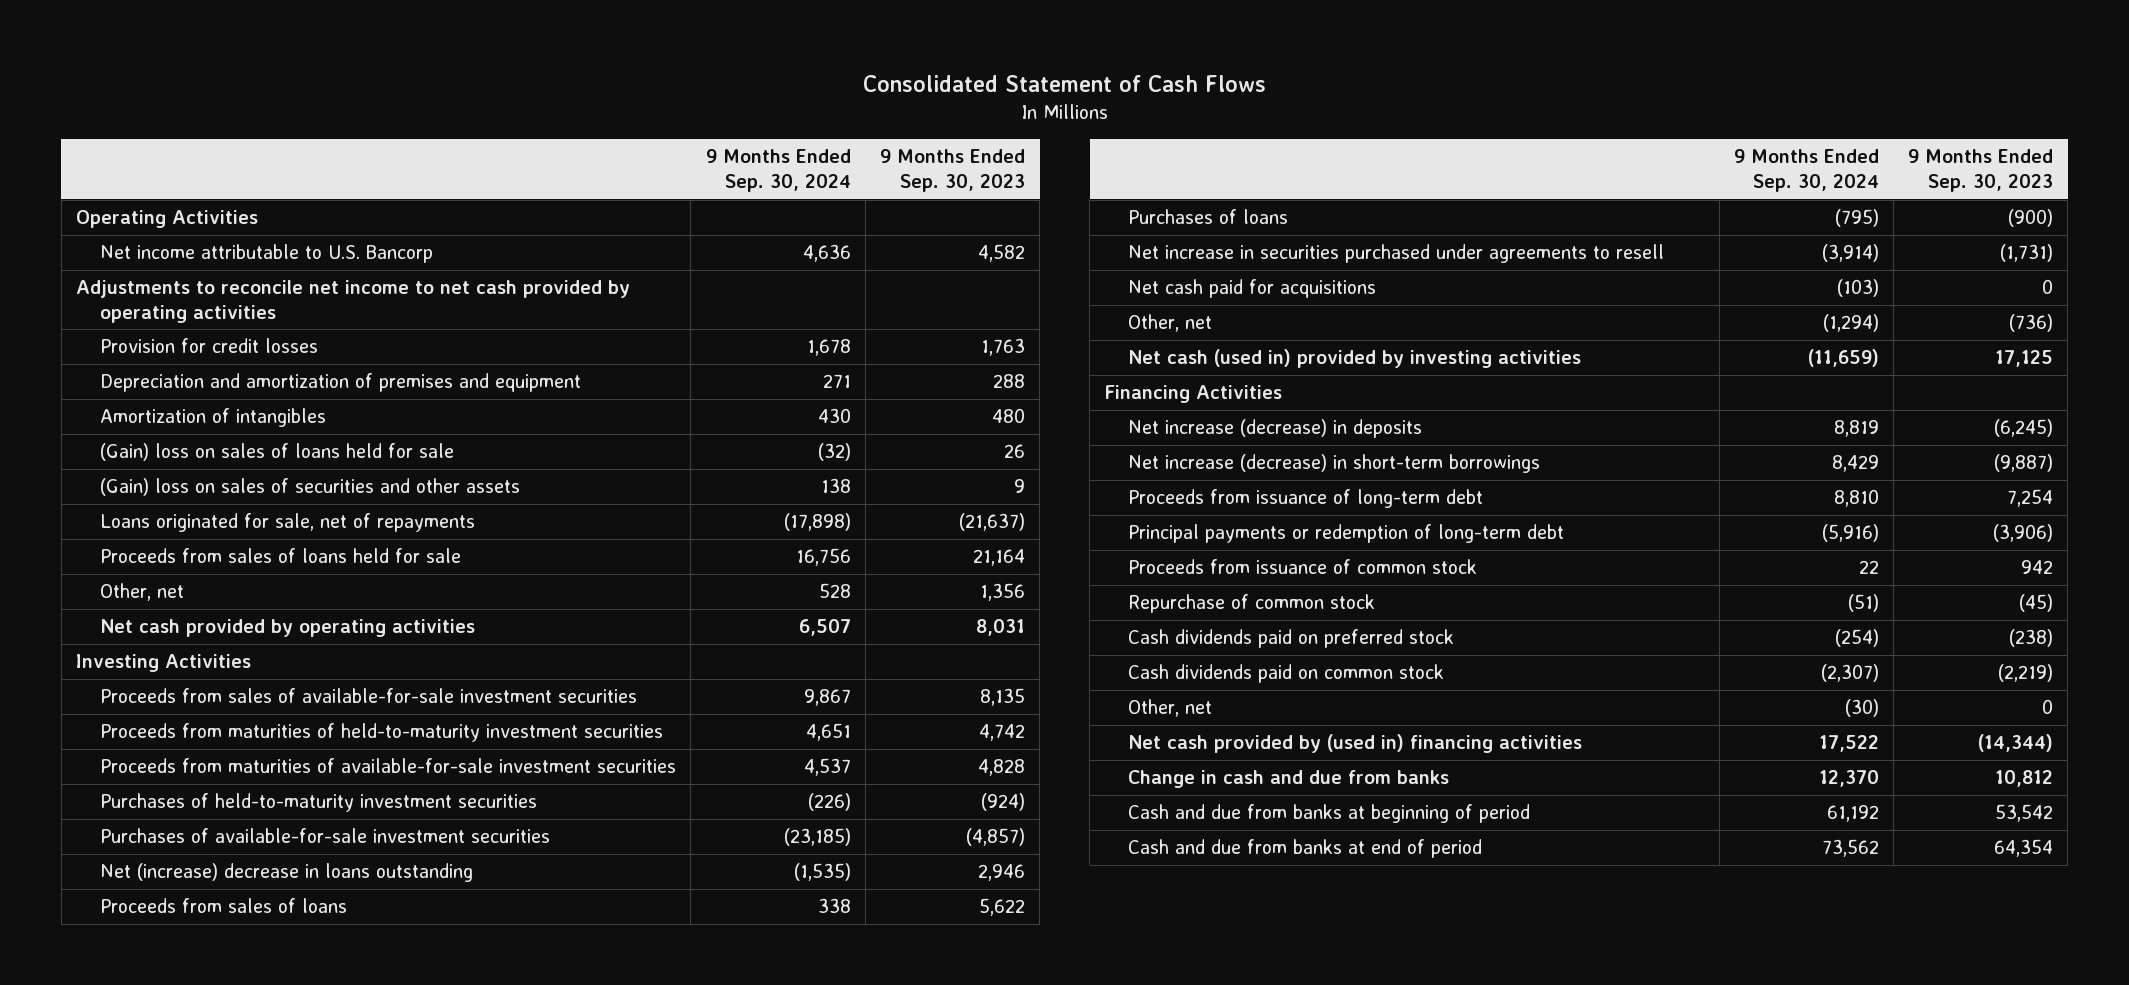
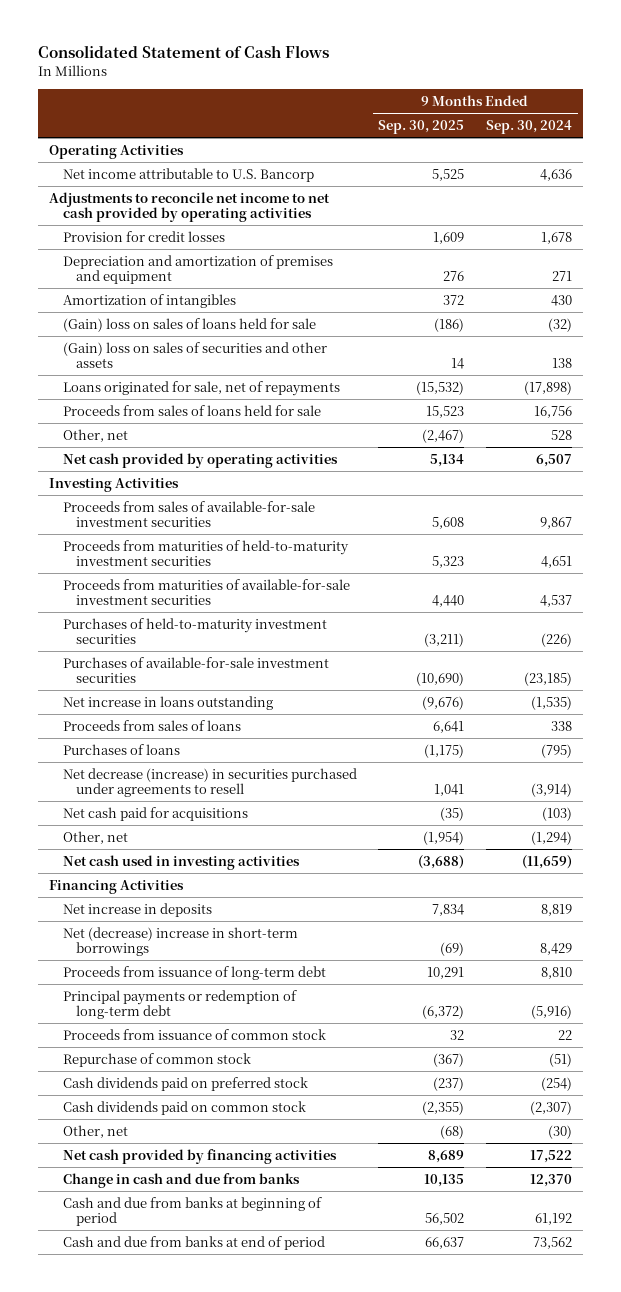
- | 9 Months Ended Sep. 30, 2024 | 9 Months Ended Sep. 30, 2023
+ | 9 Months Ended Sep. 30, 2025 | 9 Months Ended Sep. 30, 2024
- Net (increase) decrease in loans outstanding | (1,535) | 2,946
+ Net increase in loans outstanding | (9,676) | (1,535)
- Net increase in securities purchased under agreements to resell | (3,914) | (1,731)
+ Net decrease (increase) in securities purchased under agreements to resell | 1,041 | (3,914)
- Net cash (used in) provided by investing activities | (11,659) | 17,125
+ Net cash used in investing activities | (3,688) | (11,659)
- Net increase (decrease) in deposits | 8,819 | (6,245)
- Net increase (decrease) in short-term borrowings | 8,429 | (9,887)
+ Net increase in deposits | 7,834 | 8,819
+ Net (decrease) increase in short-term borrowings | (69) | 8,429
- Net cash provided by (used in) financing activities | 17,522 | (14,344)
+ Net cash provided by financing activities | 8,689 | 17,522

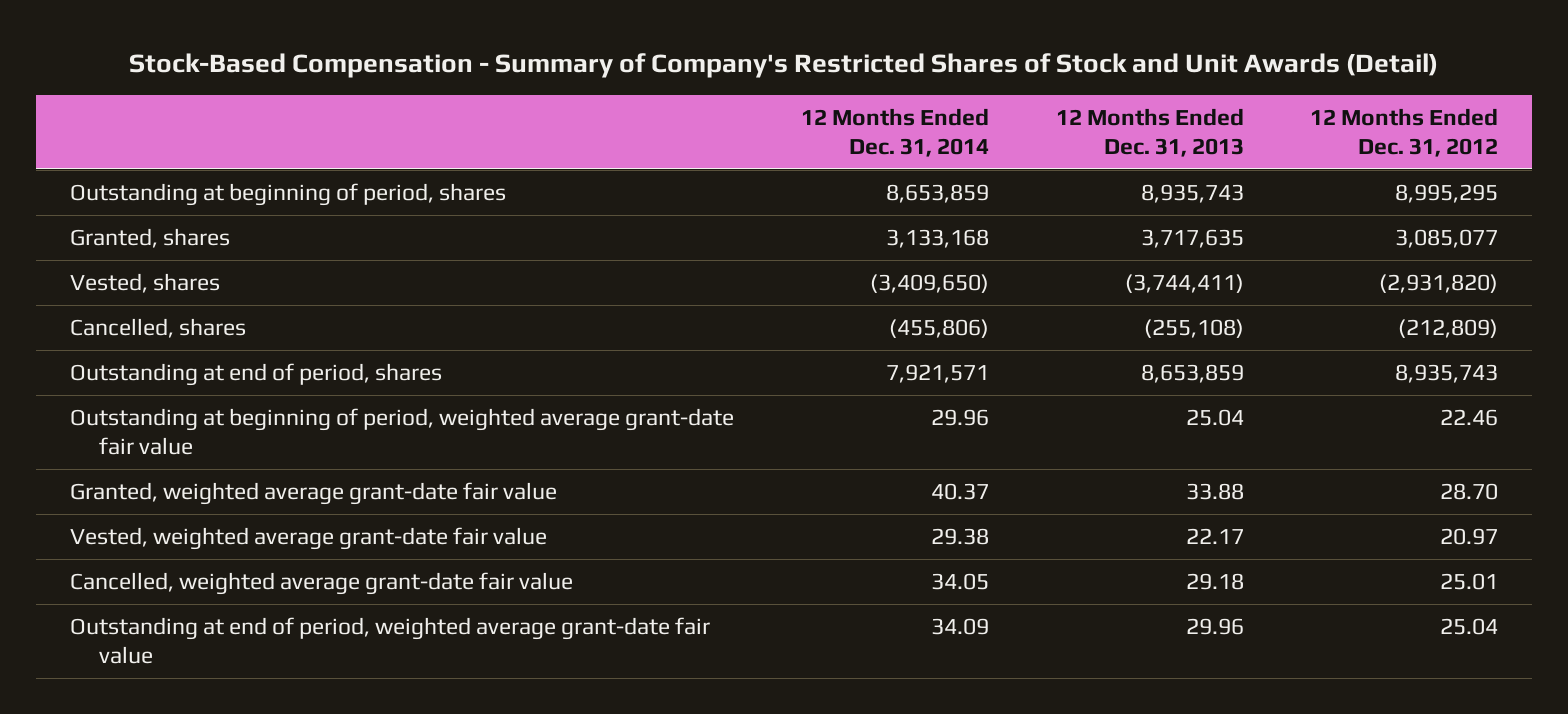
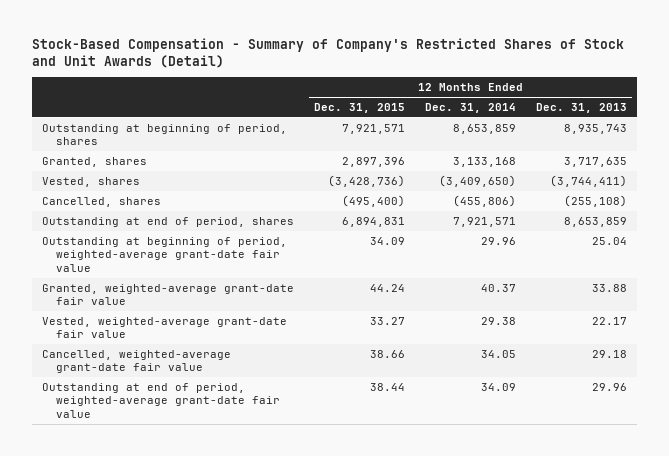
- | 12 Months Ended Dec. 31, 2014 | 12 Months Ended Dec. 31, 2013 | 12 Months Ended Dec. 31, 2012
+ | 12 Months Ended Dec. 31, 2015 | 12 Months Ended Dec. 31, 2014 | 12 Months Ended Dec. 31, 2013
- Outstanding at beginning of period, weighted average grant-date fair value | 29.96 | 25.04 | 22.46
- Granted, weighted average grant-date fair value | 40.37 | 33.88 | 28.70
- Vested, weighted average grant-date fair value | 29.38 | 22.17 | 20.97
- Cancelled, weighted average grant-date fair value | 34.05 | 29.18 | 25.01
- Outstanding at end of period, weighted average grant-date fair value | 34.09 | 29.96 | 25.04
+ Outstanding at beginning of period, weighted-average grant-date fair value | 34.09 | 29.96 | 25.04
+ Granted, weighted-average grant-date fair value | 44.24 | 40.37 | 33.88
+ Vested, weighted-average grant-date fair value | 33.27 | 29.38 | 22.17
+ Cancelled, weighted-average grant-date fair value | 38.66 | 34.05 | 29.18
+ Outstanding at end of period, weighted-average grant-date fair value | 38.44 | 34.09 | 29.96

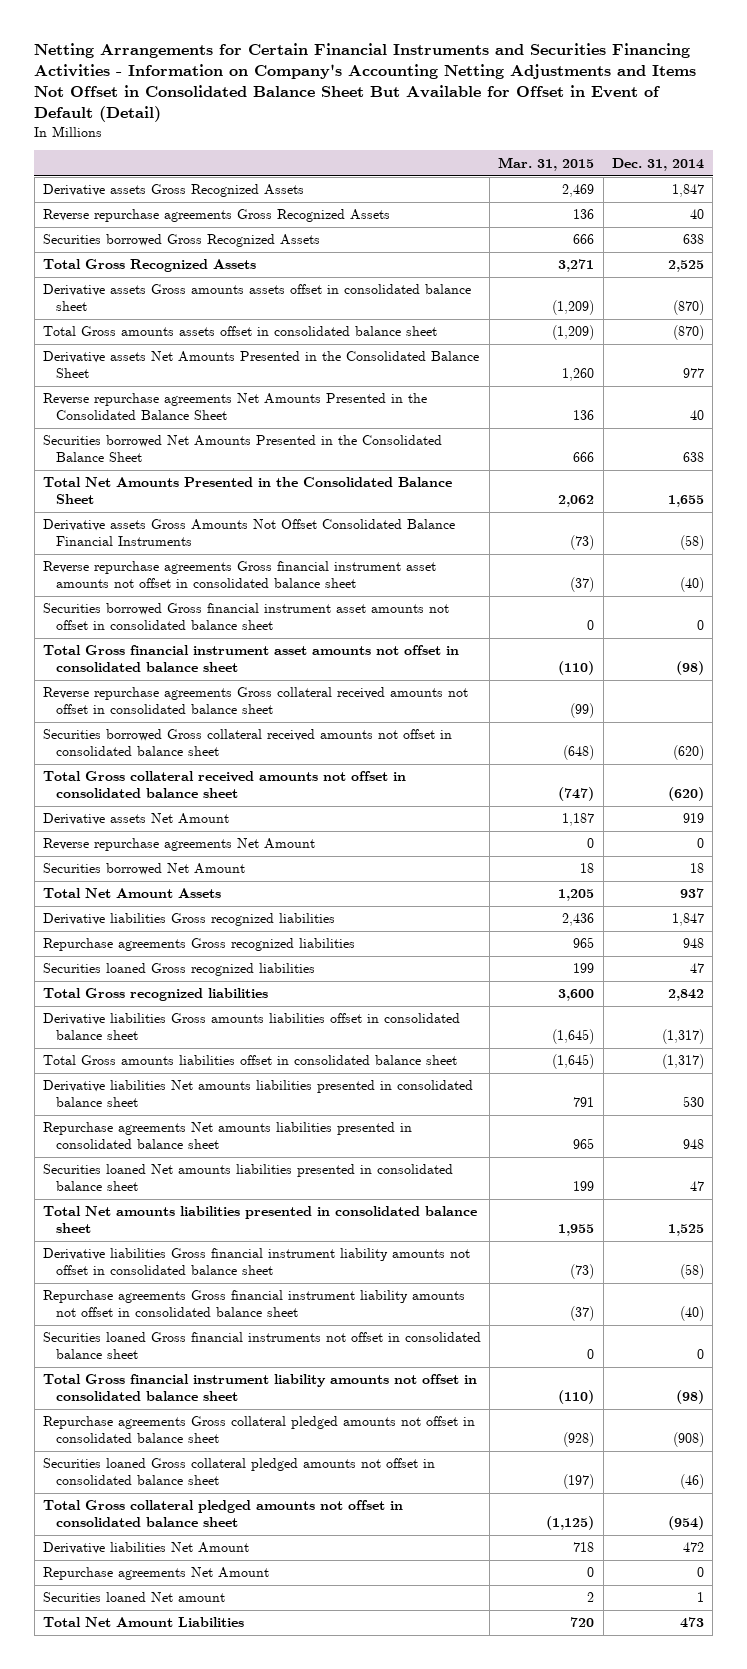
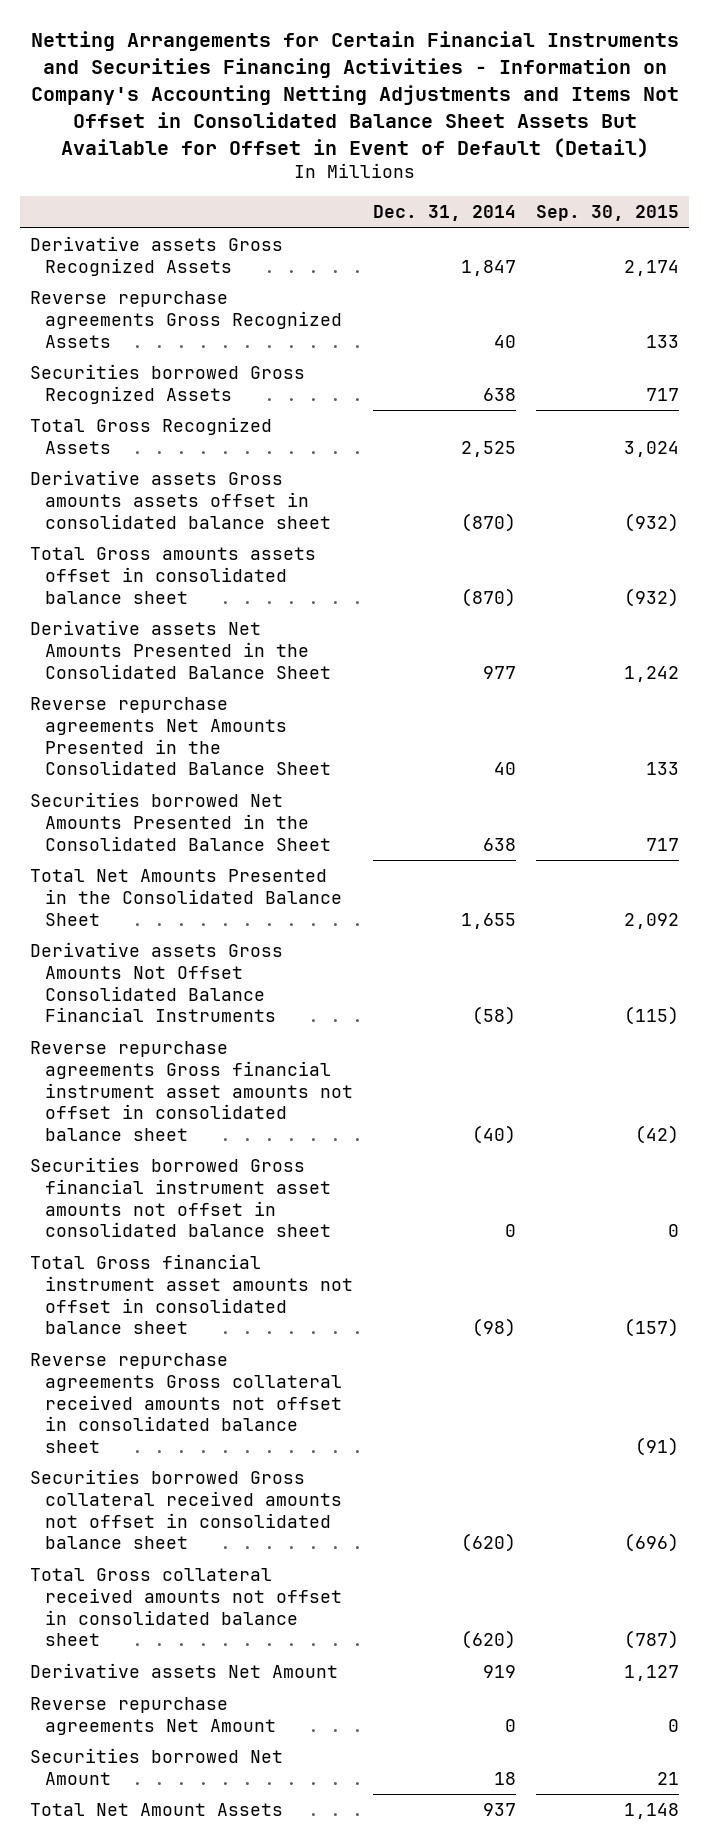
- Netting Arrangements for Certain Financial Instruments and Securities Financing Activities - Information on Company's Accounting Netting Adjustments and Items Not Offset in Consolidated Balance Sheet But Available for Offset in Event of Default (Detail)
+ Netting Arrangements for Certain Financial Instruments and Securities Financing Activities - Information on Company's Accounting Netting Adjustments and Items Not Offset in Consolidated Balance Sheet Assets But Available for Offset in Event of Default (Detail)
- | Mar. 31, 2015 | Dec. 31, 2014
+ | Dec. 31, 2014 | Sep. 30, 2015
- Derivative liabilities Gross recognized liabilities | 2,436 | 1,847
- Repurchase agreements Gross recognized liabilities | 965 | 948
- Securities loaned Gross recognized liabilities | 199 | 47
- Total Gross recognized liabilities | 3,600 | 2,842
- Derivative liabilities Gross amounts liabilities offset in consolidated balance sheet | (1,645) | (1,317)
- Total Gross amounts liabilities offset in consolidated balance sheet | (1,645) | (1,317)
- Derivative liabilities Net amounts liabilities presented in consolidated balance sheet | 791 | 530
- Repurchase agreements Net amounts liabilities presented in consolidated balance sheet | 965 | 948
- Securities loaned Net amounts liabilities presented in consolidated balance sheet | 199 | 47
- Total Net amounts liabilities presented in consolidated balance sheet | 1,955 | 1,525
- Derivative liabilities Gross financial instrument liability amounts not offset in consolidated balance sheet | (73) | (58)
- Repurchase agreements Gross financial instrument liability amounts not offset in consolidated balance sheet | (37) | (40)
- Securities loaned Gross financial instruments not offset in consolidated balance sheet | 0 | 0
- Total Gross financial instrument liability amounts not offset in consolidated balance sheet | (110) | (98)
- Repurchase agreements Gross collateral pledged amounts not offset in consolidated balance sheet | (928) | (908)
- Securities loaned Gross collateral pledged amounts not offset in consolidated balance sheet | (197) | (46)
- Total Gross collateral pledged amounts not offset in consolidated balance sheet | (1,125) | (954)
- Derivative liabilities Net Amount | 718 | 472
- Repurchase agreements Net Amount | 0 | 0
- Securities loaned Net amount | 2 | 1
- Total Net Amount Liabilities | 720 | 473

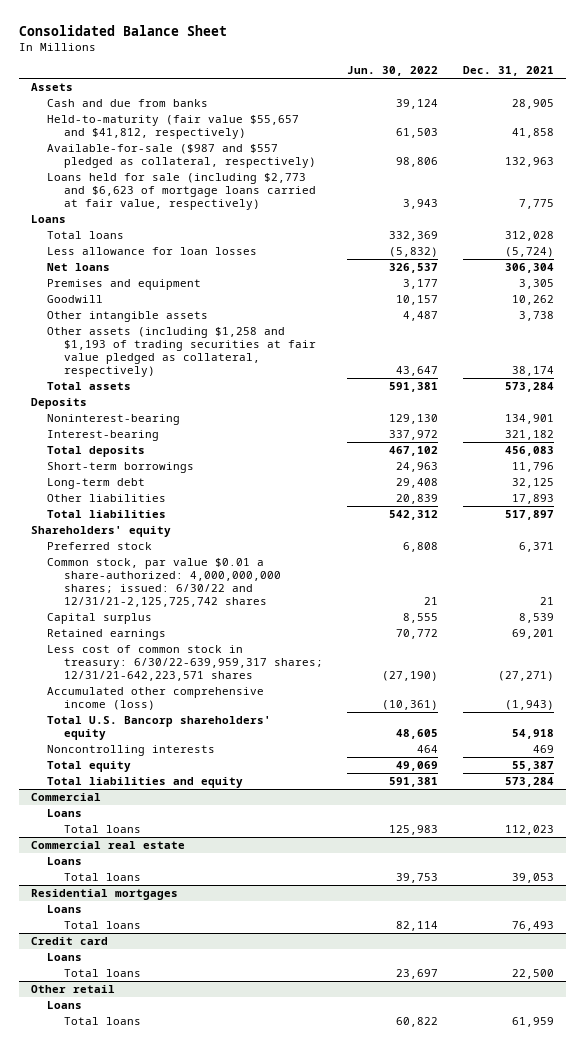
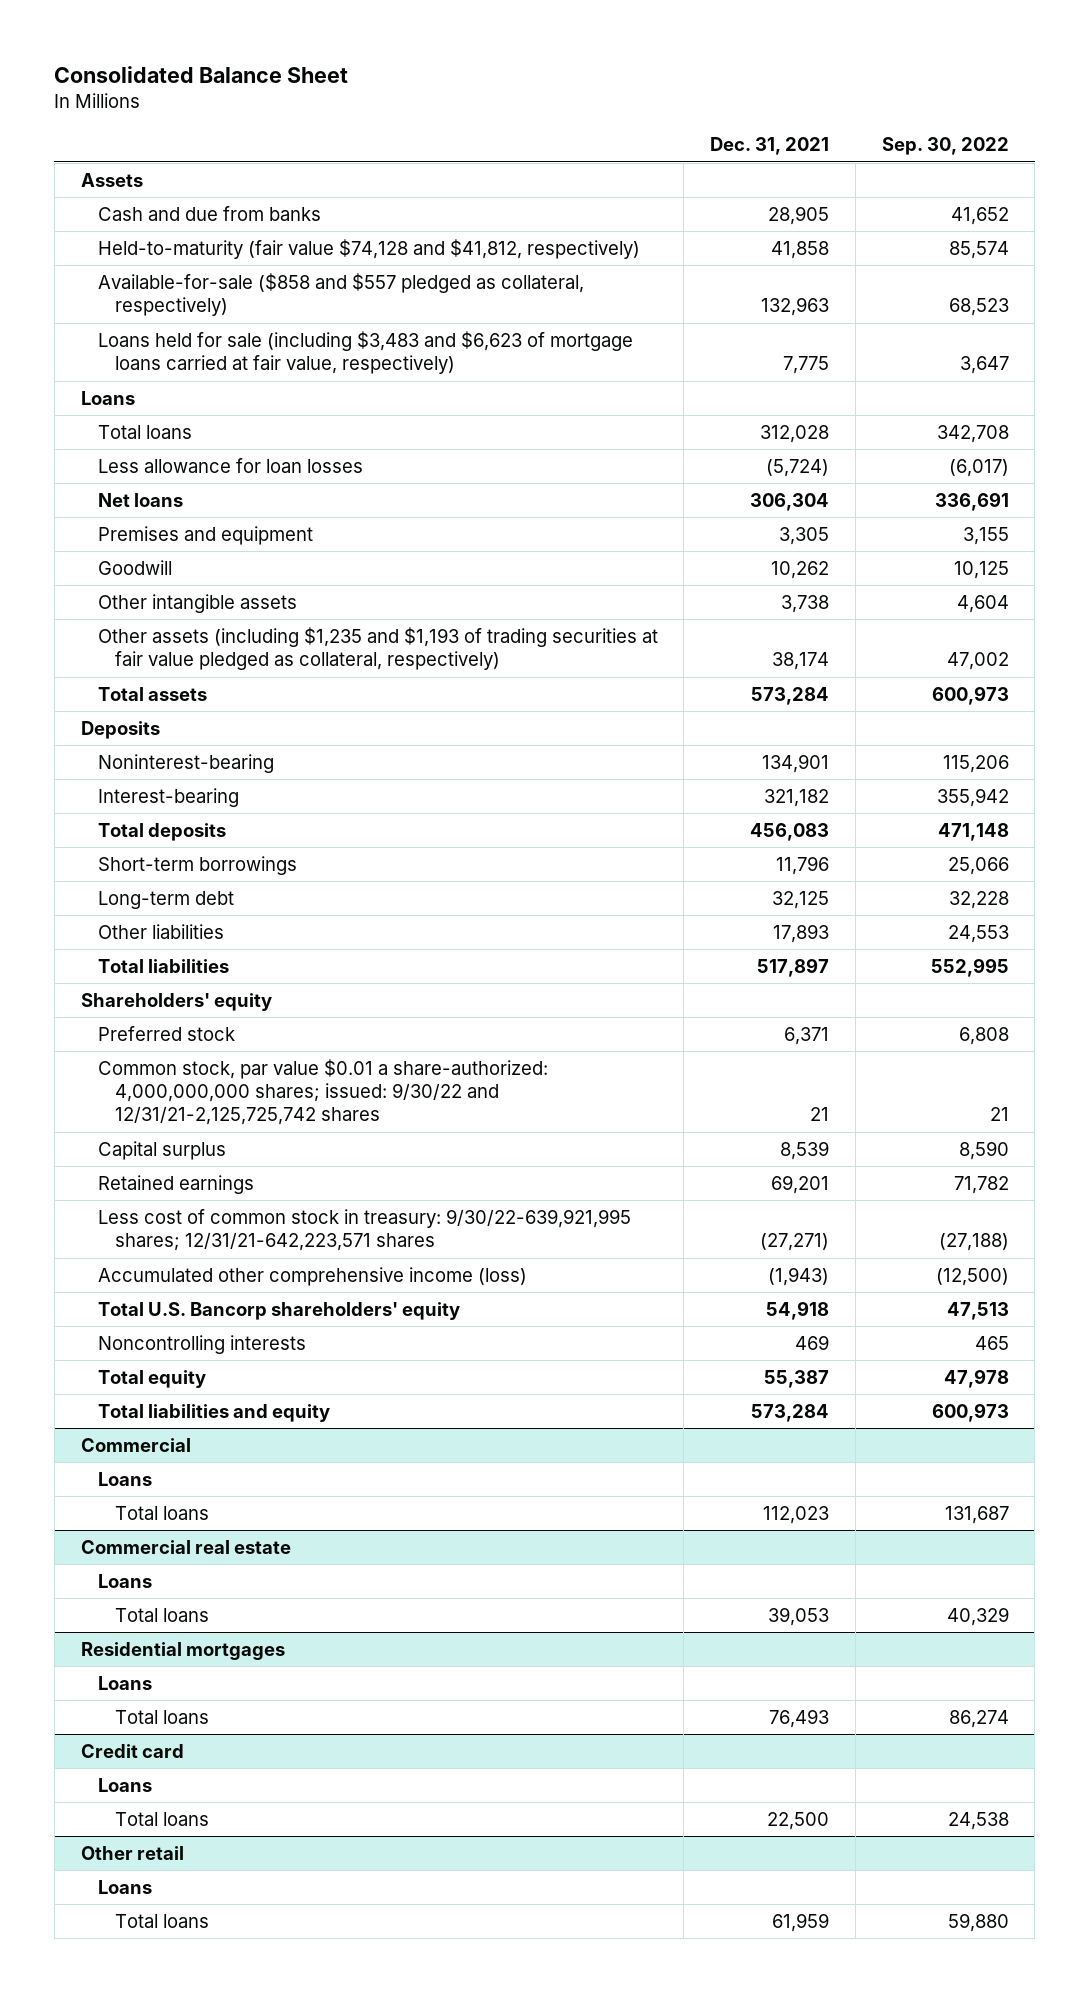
- | Jun. 30, 2022 | Dec. 31, 2021
+ | Dec. 31, 2021 | Sep. 30, 2022
- Held-to-maturity (fair value $55,657 and $41,812, respectively) | 61,503 | 41,858
- Available-for-sale ($987 and $557 pledged as collateral, respectively) | 98,806 | 132,963
- Loans held for sale (including $2,773 and $6,623 of mortgage loans carried at fair value, respectively) | 3,943 | 7,775
+ Held-to-maturity (fair value $74,128 and $41,812, respectively) | 41,858 | 85,574
+ Available-for-sale ($858 and $557 pledged as collateral, respectively) | 132,963 | 68,523
+ Loans held for sale (including $3,483 and $6,623 of mortgage loans carried at fair value, respectively) | 7,775 | 3,647
- Other assets (including $1,258 and $1,193 of trading securities at fair value pledged as collateral, respectively) | 43,647 | 38,174
+ Other assets (including $1,235 and $1,193 of trading securities at fair value pledged as collateral, respectively) | 38,174 | 47,002
- Common stock, par value $0.01 a share-authorized: 4,000,000,000 shares; issued: 6/30/22 and 12/31/21-2,125,725,742 shares | 21 | 21
+ Common stock, par value $0.01 a share-authorized: 4,000,000,000 shares; issued: 9/30/22 and 12/31/21-2,125,725,742 shares | 21 | 21
- Less cost of common stock in treasury: 6/30/22-639,959,317 shares; 12/31/21-642,223,571 shares | (27,190) | (27,271)
+ Less cost of common stock in treasury: 9/30/22-639,921,995 shares; 12/31/21-642,223,571 shares | (27,271) | (27,188)

